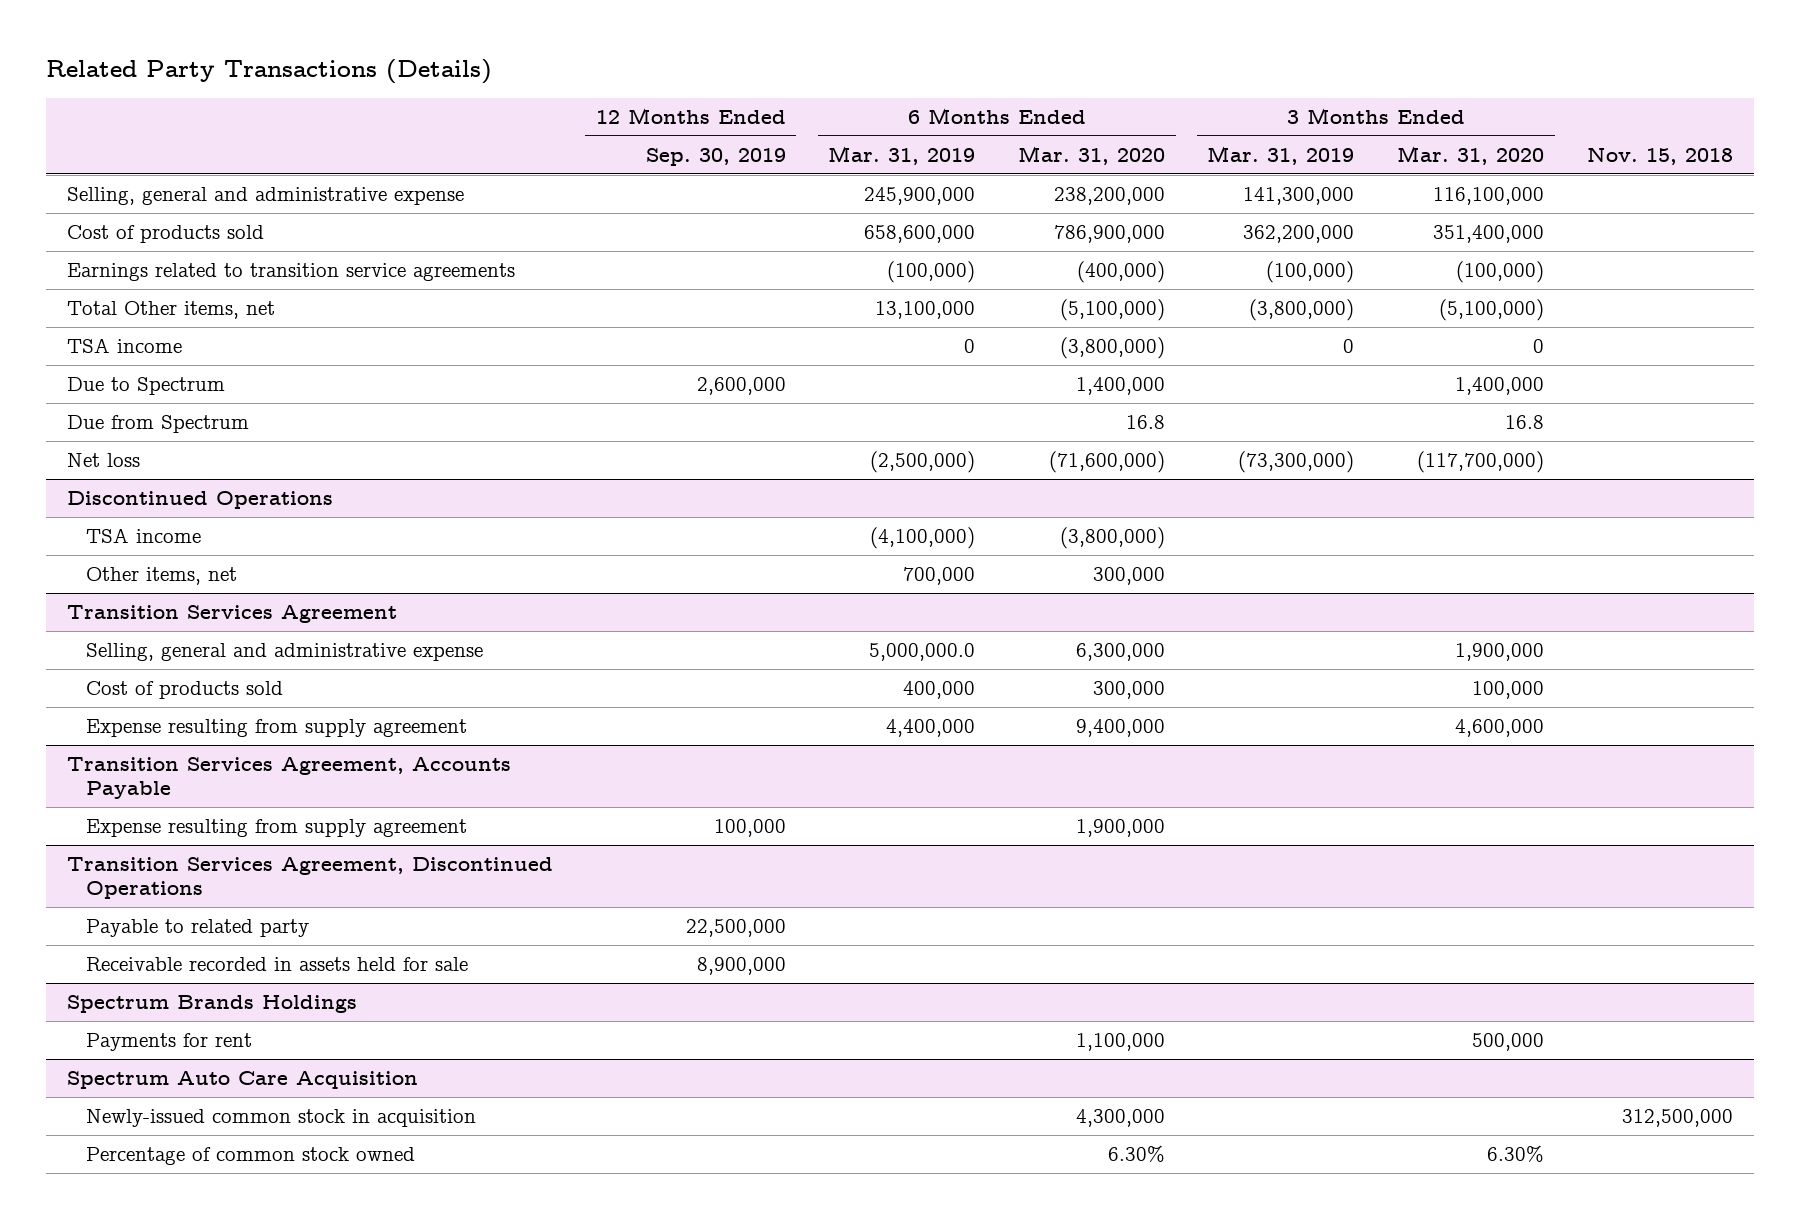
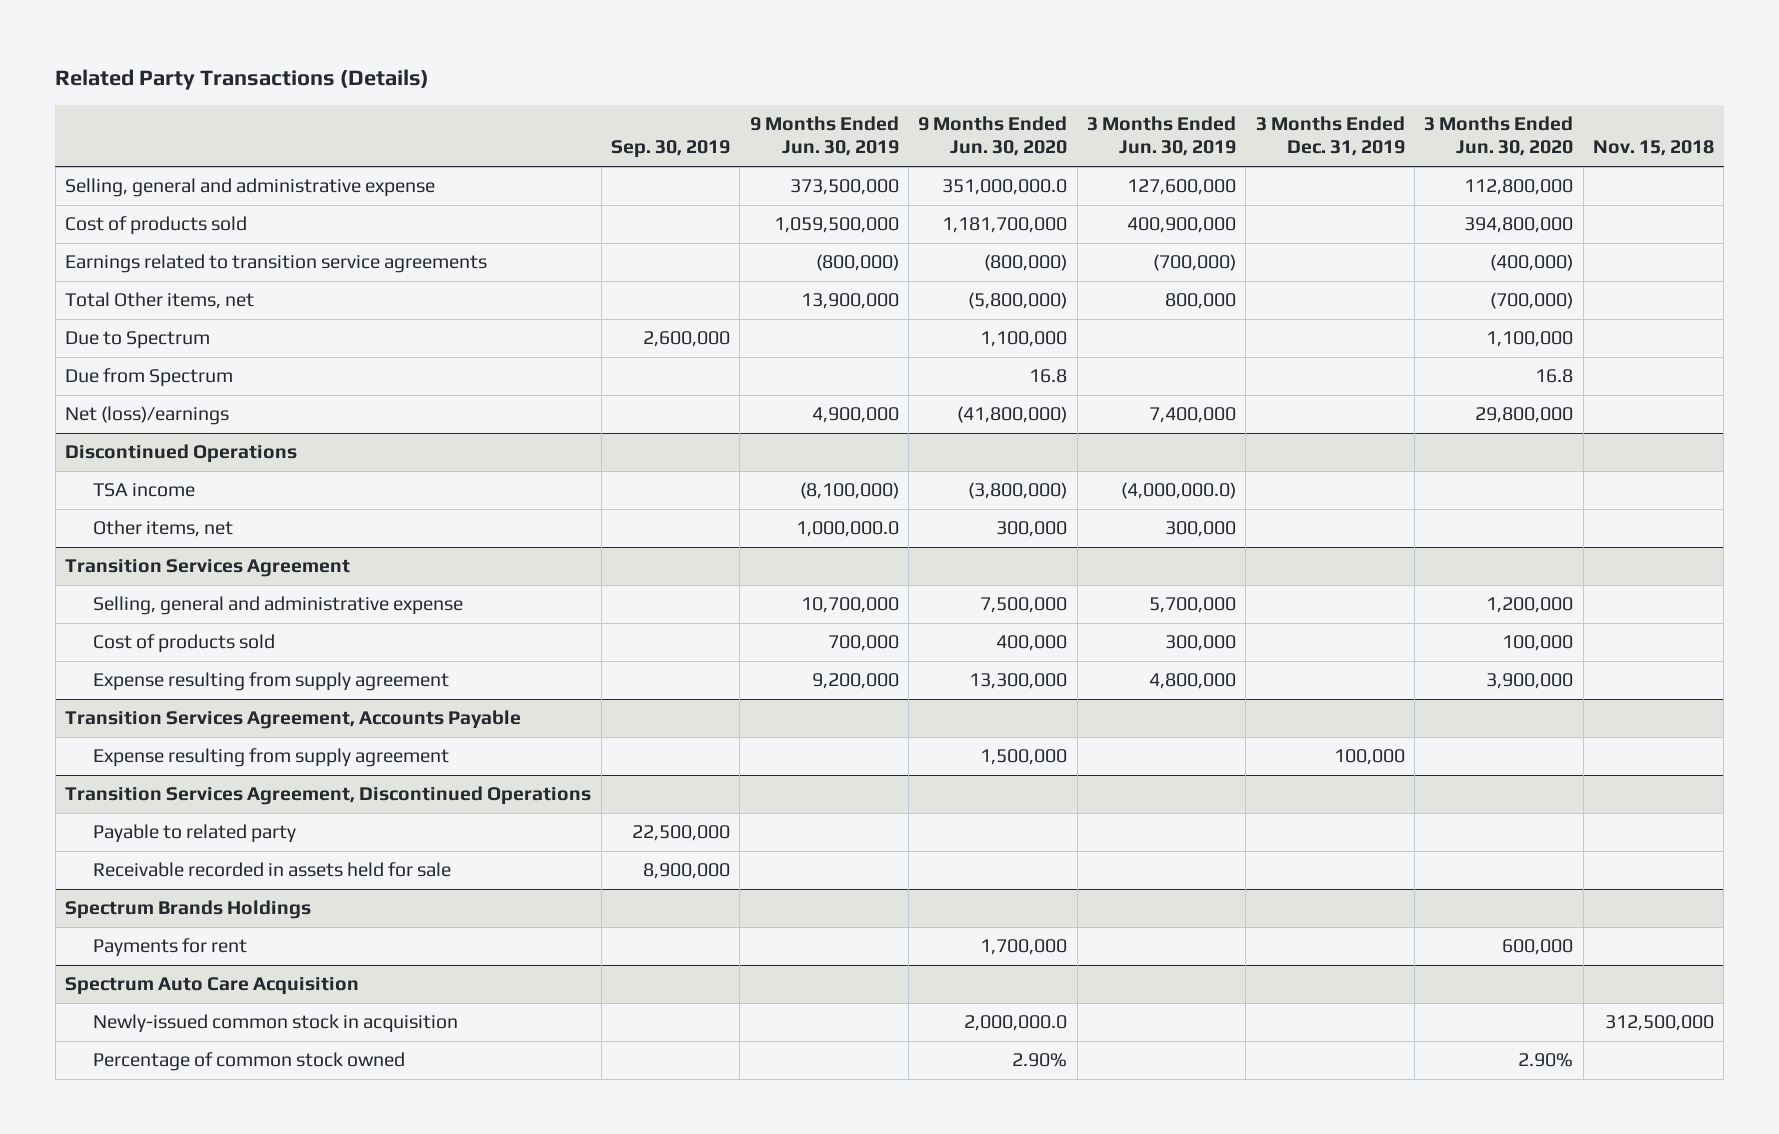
- | 12 Months Ended Sep. 30, 2019 | 6 Months Ended Mar. 31, 2019 | 6 Months Ended Mar. 31, 2020 | 3 Months Ended Mar. 31, 2019 | 3 Months Ended Mar. 31, 2020 | Nov. 15, 2018
+ | Sep. 30, 2019 | 9 Months Ended Jun. 30, 2019 | 9 Months Ended Jun. 30, 2020 | 3 Months Ended Jun. 30, 2019 | 3 Months Ended Dec. 31, 2019 | 3 Months Ended Jun. 30, 2020 | Nov. 15, 2018
- TSA income | | 0 | (3,800,000) | 0 | 0 |
- Net loss | | (2,500,000) | (71,600,000) | (73,300,000) | (117,700,000) |
+ Net (loss)/earnings | | 4,900,000 | (41,800,000) | 7,400,000 | | 29,800,000 |

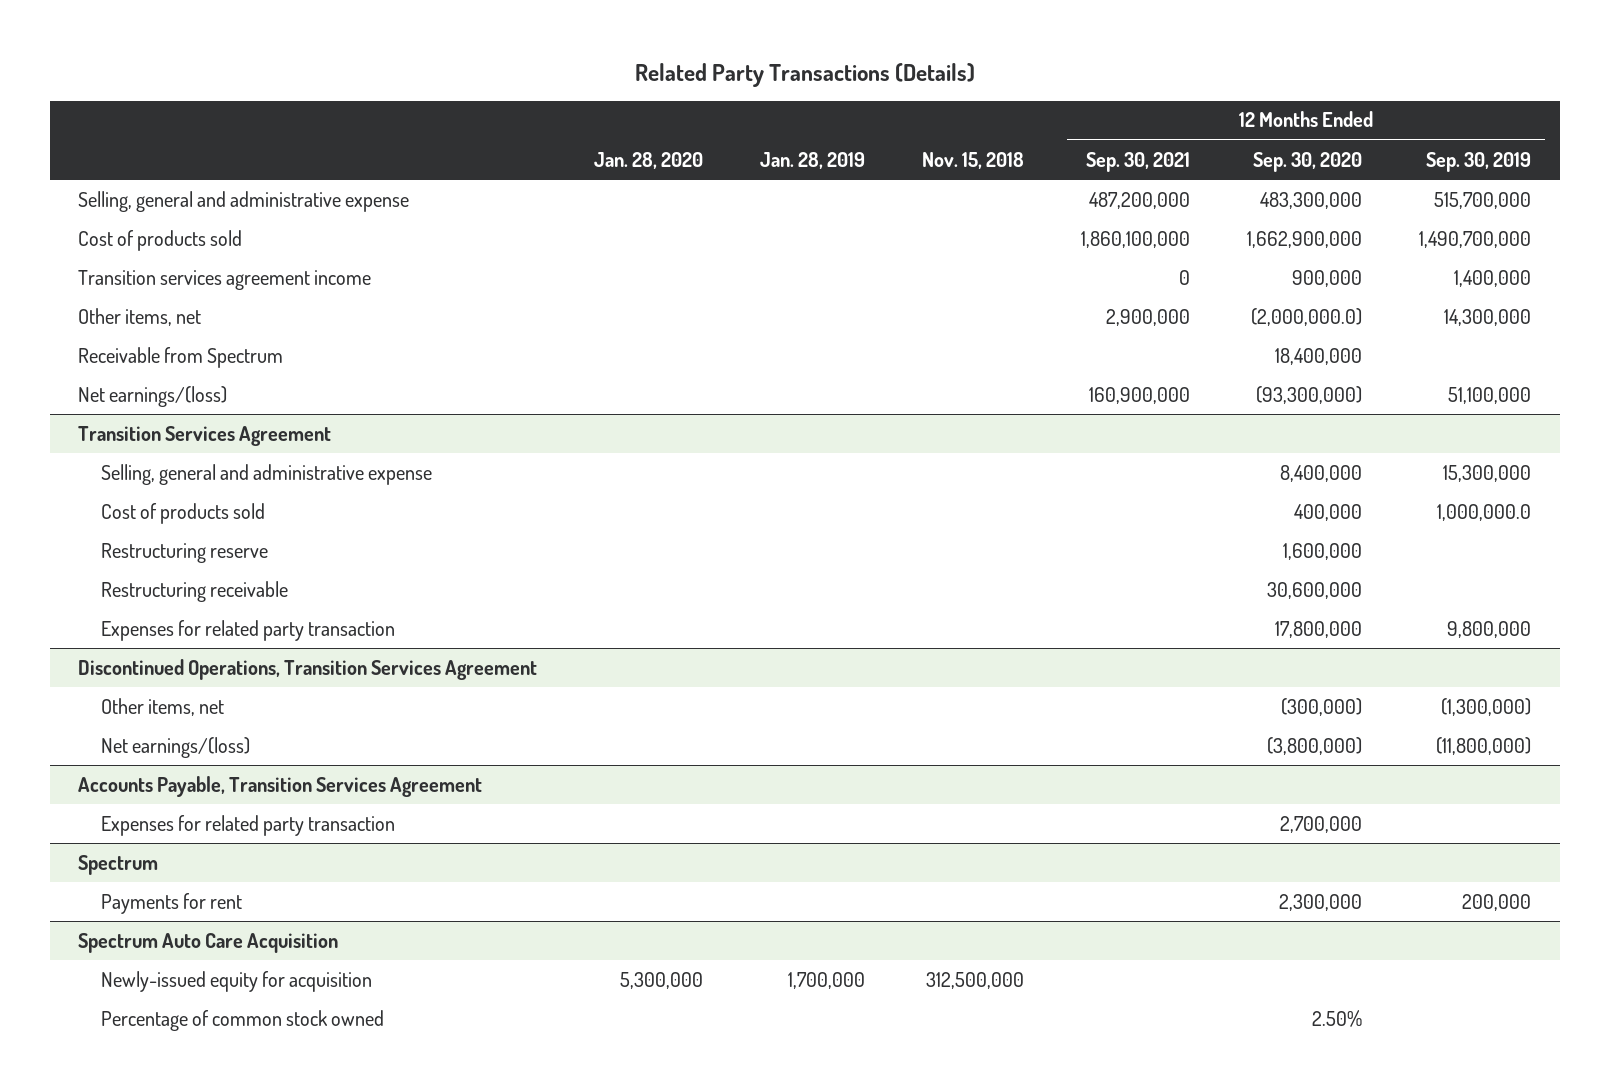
- | Sep. 30, 2019 | 9 Months Ended Jun. 30, 2019 | 9 Months Ended Jun. 30, 2020 | 3 Months Ended Jun. 30, 2019 | 3 Months Ended Dec. 31, 2019 | 3 Months Ended Jun. 30, 2020 | Nov. 15, 2018
+ | Jan. 28, 2020 | Jan. 28, 2019 | Nov. 15, 2018 | 12 Months Ended Sep. 30, 2021 | 12 Months Ended Sep. 30, 2020 | 12 Months Ended Sep. 30, 2019
- Earnings related to transition service agreements | | (800,000) | (800,000) | (700,000) | | (400,000) |
- Total Other items, net | | 13,900,000 | (5,800,000) | 800,000 | | (700,000) |
- Due to Spectrum | 2,600,000 | | 1,100,000 | | | 1,100,000 |
- Due from Spectrum | | | 16.8 | | | 16.8 |
- Net (loss)/earnings | | 4,900,000 | (41,800,000) | 7,400,000 | | 29,800,000 |
- Discontinued Operations
- TSA income | | (8,100,000) | (3,800,000) | (4,000,000.0) | | |
- Other items, net | | 1,000,000.0 | 300,000 | 300,000 | | |
+ Transition services agreement income | | | | 0 | 900,000 | 1,400,000
+ Other items, net | | | | 2,900,000 | (2,000,000.0) | 14,300,000
+ Receivable from Spectrum | | | | | 18,400,000 |
+ Net earnings/(loss) | | | | 160,900,000 | (93,300,000) | 51,100,000
@ Transition Services Agreement
- Expense resulting from supply agreement | | 9,200,000 | 13,300,000 | 4,800,000 | | 3,900,000 |
- Transition Services Agreement, Accounts Payable
- Expense resulting from supply agreement | | | 1,500,000 | | 100,000 | |
- Transition Services Agreement, Discontinued Operations
- Payable to related party | 22,500,000 | | | | | |
- Receivable recorded in assets held for sale | 8,900,000 | | | | | |
- Spectrum Brands Holdings
@ Transition Services Agreement
+ Restructuring reserve | | | | | 1,600,000 |
+ Restructuring receivable | | | | | 30,600,000 |
+ Expenses for related party transaction | | | | | 17,800,000 | 9,800,000
+ Discontinued Operations, Transition Services Agreement
+ Other items, net | | | | | (300,000) | (1,300,000)
+ Net earnings/(loss) | | | | | (3,800,000) | (11,800,000)
+ Accounts Payable, Transition Services Agreement
+ Expenses for related party transaction | | | | | 2,700,000 |
+ Spectrum
@ Spectrum Auto Care Acquisition
- Newly-issued common stock in acquisition | | | 2,000,000.0 | | | | 312,500,000
+ Newly-issued equity for acquisition | 5,300,000 | 1,700,000 | 312,500,000 | | |

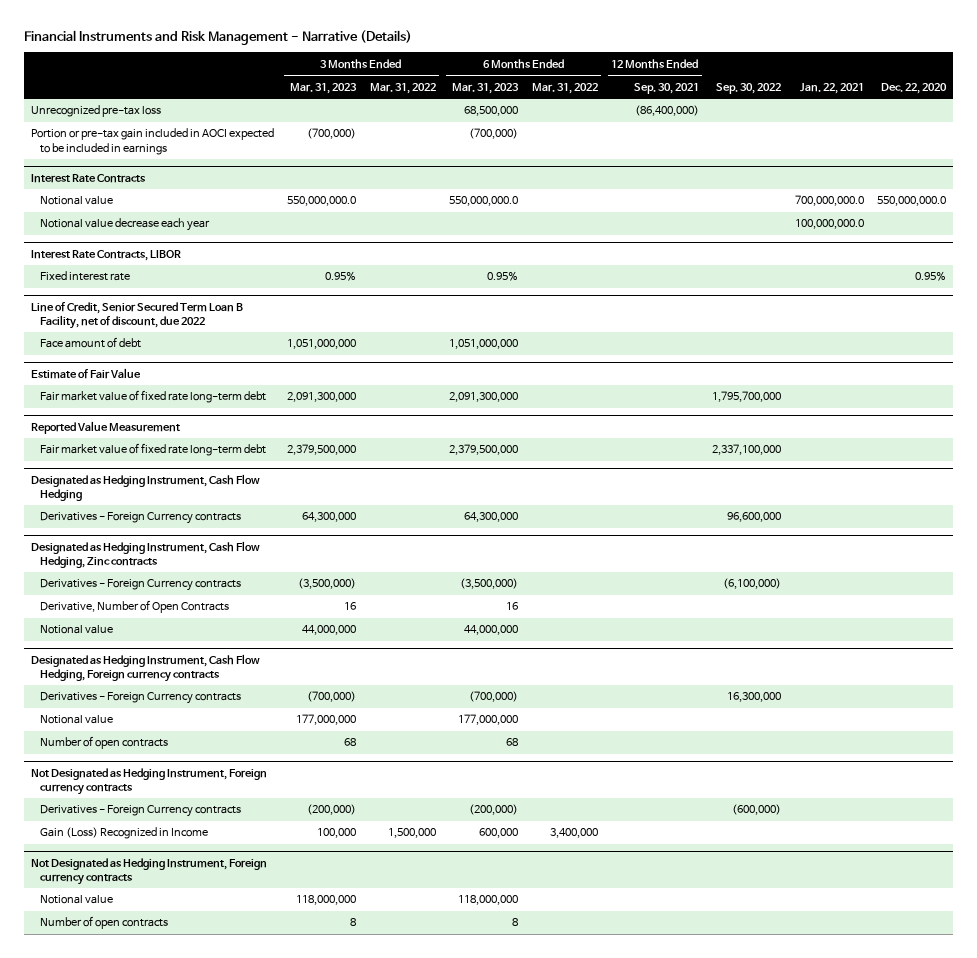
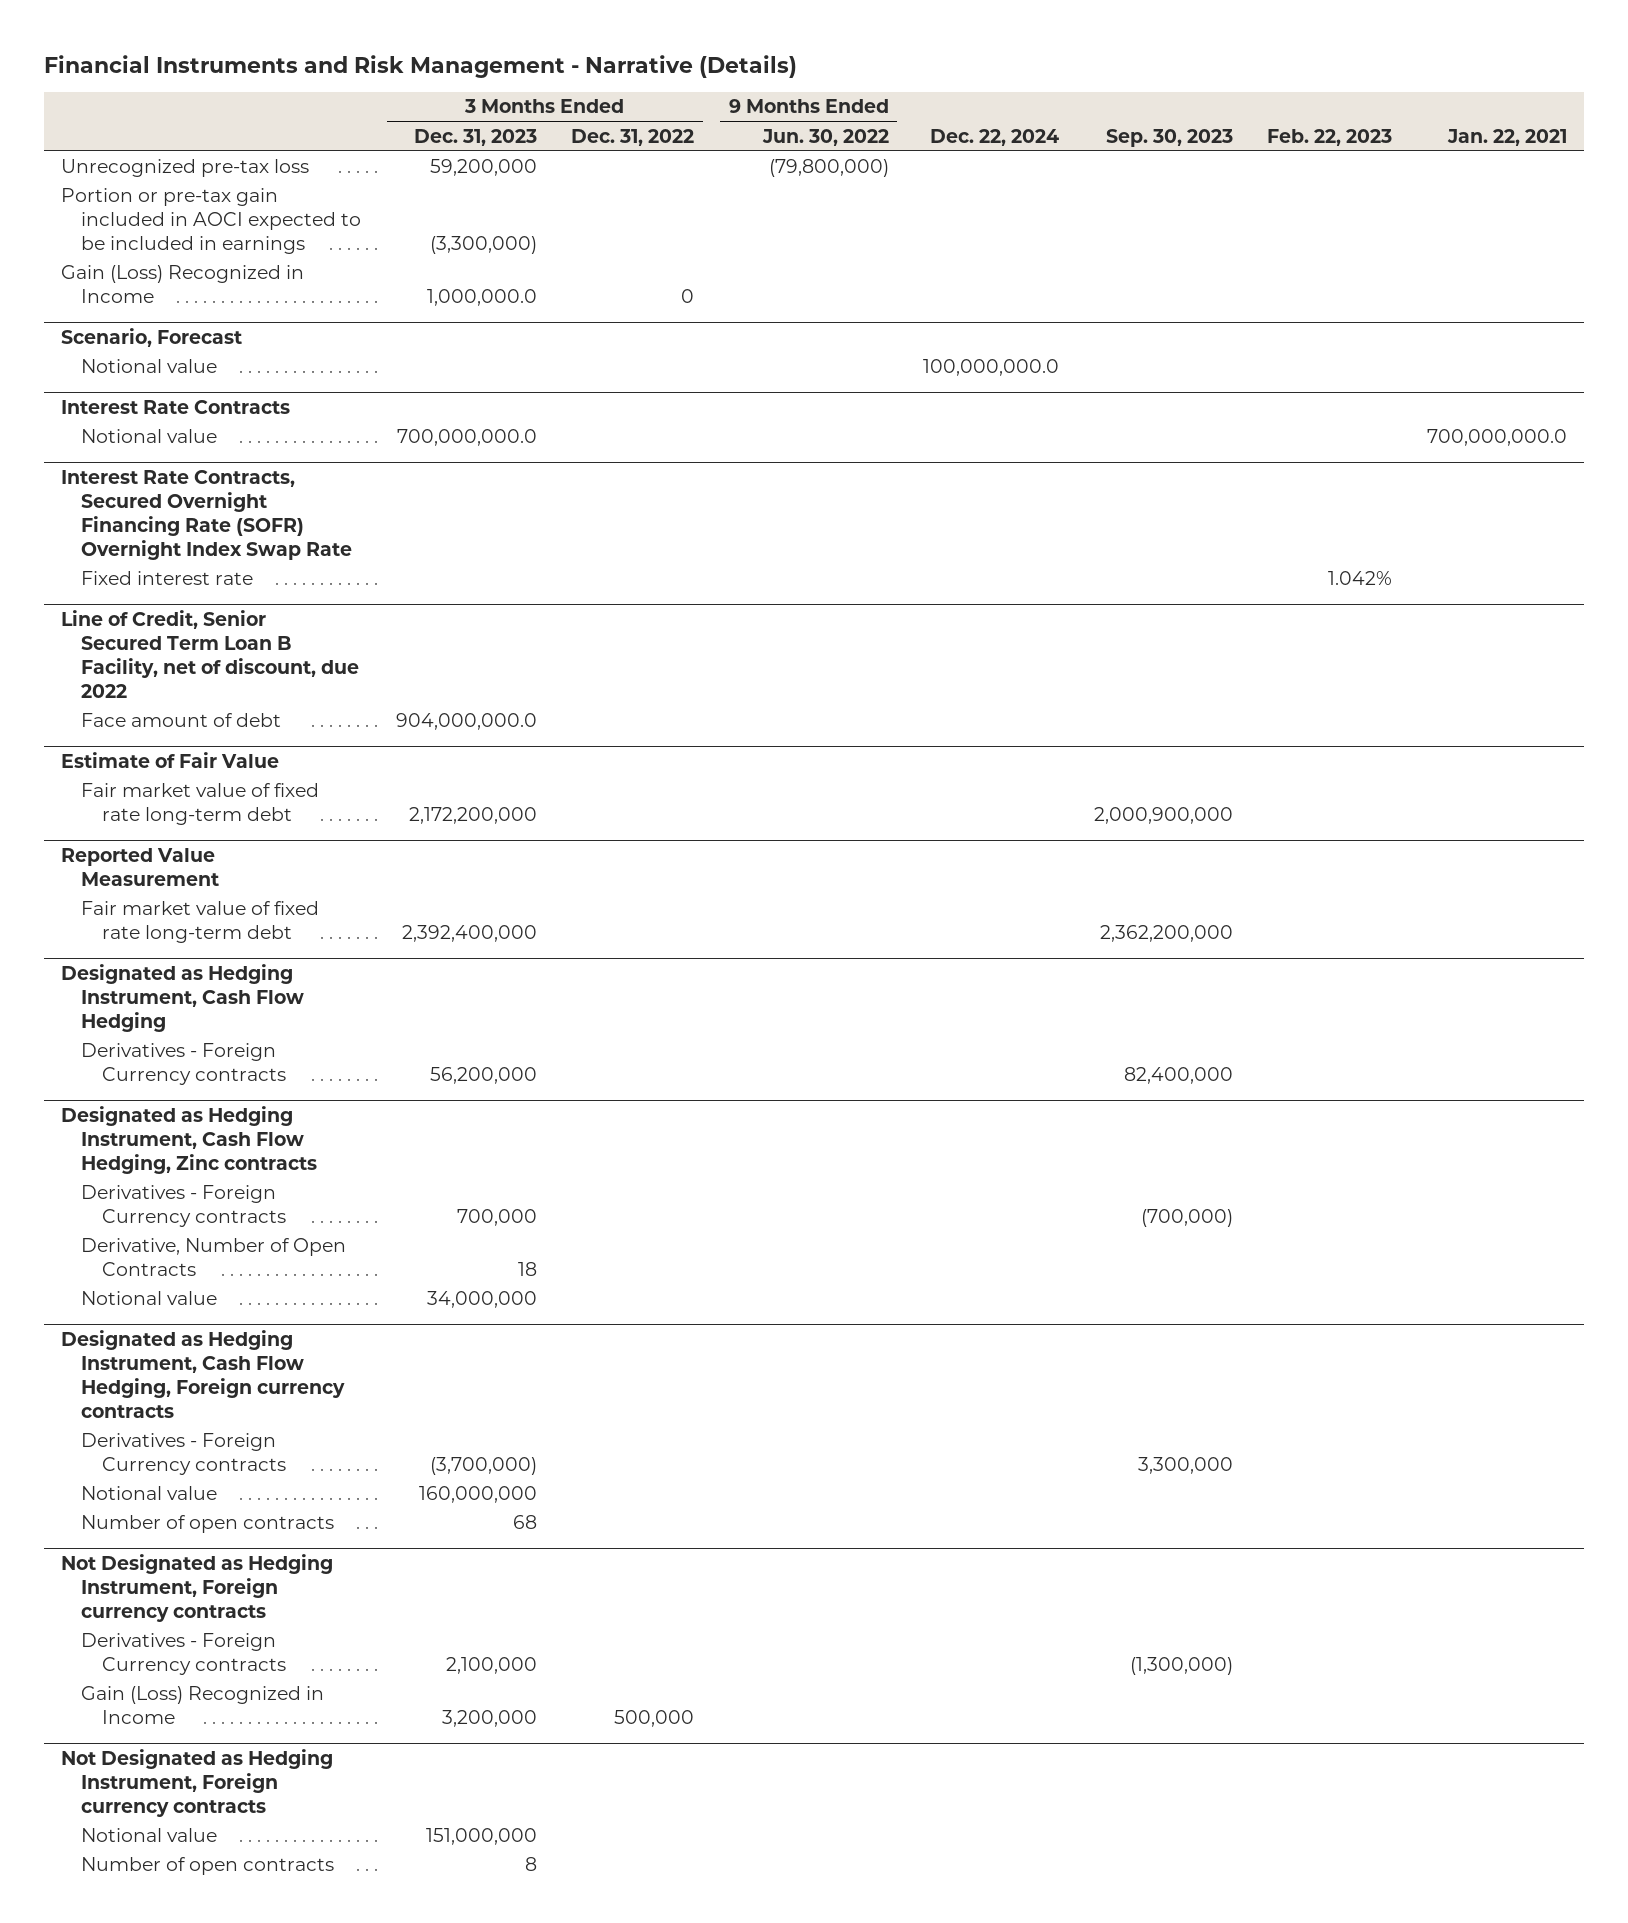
- | 3 Months Ended Mar. 31, 2023 | 3 Months Ended Mar. 31, 2022 | 6 Months Ended Mar. 31, 2023 | 6 Months Ended Mar. 31, 2022 | 12 Months Ended Sep. 30, 2021 | Sep. 30, 2022 | Jan. 22, 2021 | Dec. 22, 2020
+ | 3 Months Ended Dec. 31, 2023 | 3 Months Ended Dec. 31, 2022 | 9 Months Ended Jun. 30, 2022 | Dec. 22, 2024 | Sep. 30, 2023 | Feb. 22, 2023 | Jan. 22, 2021
+ Gain (Loss) Recognized in Income | 1,000,000.0 | 0 | | | | |
+ Scenario, Forecast
+ Notional value | | | | 100,000,000.0 | | |
@ Interest Rate Contracts
- Notional value decrease each year | | | | | | | 100,000,000.0 |
- Interest Rate Contracts, LIBOR
- Fixed interest rate | 0.95% | | 0.95% | | | | | 0.95%
+ Interest Rate Contracts, Secured Overnight Financing Rate (SOFR) Overnight Index Swap Rate
+ Fixed interest rate | | | | | | 1.042% |

